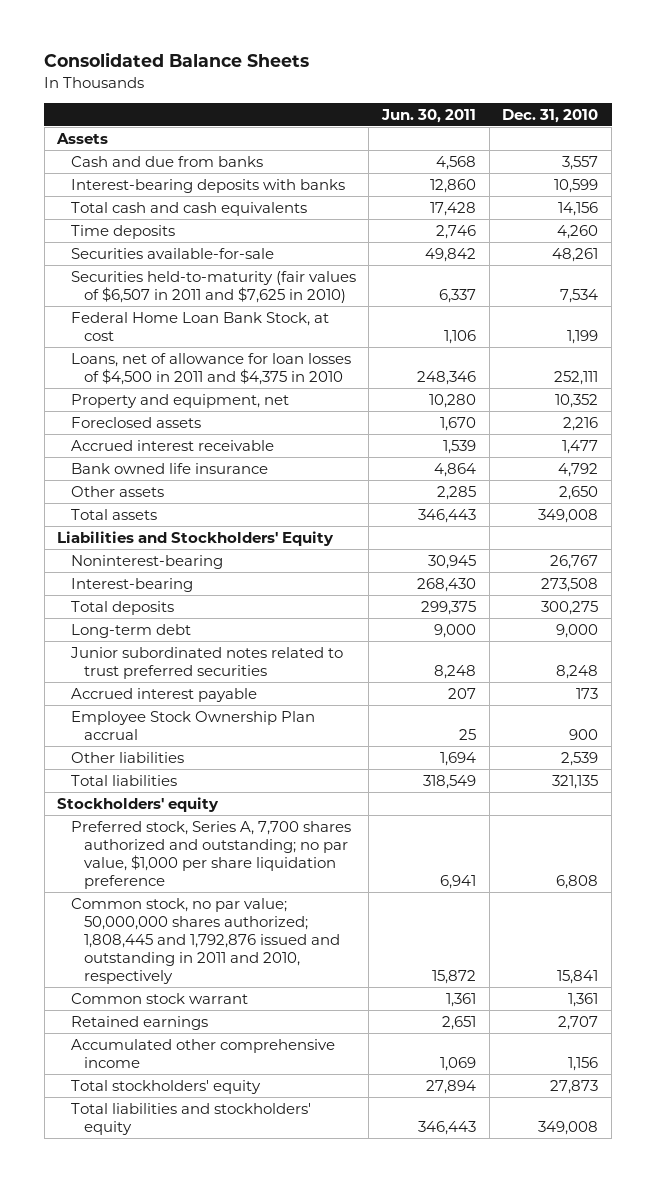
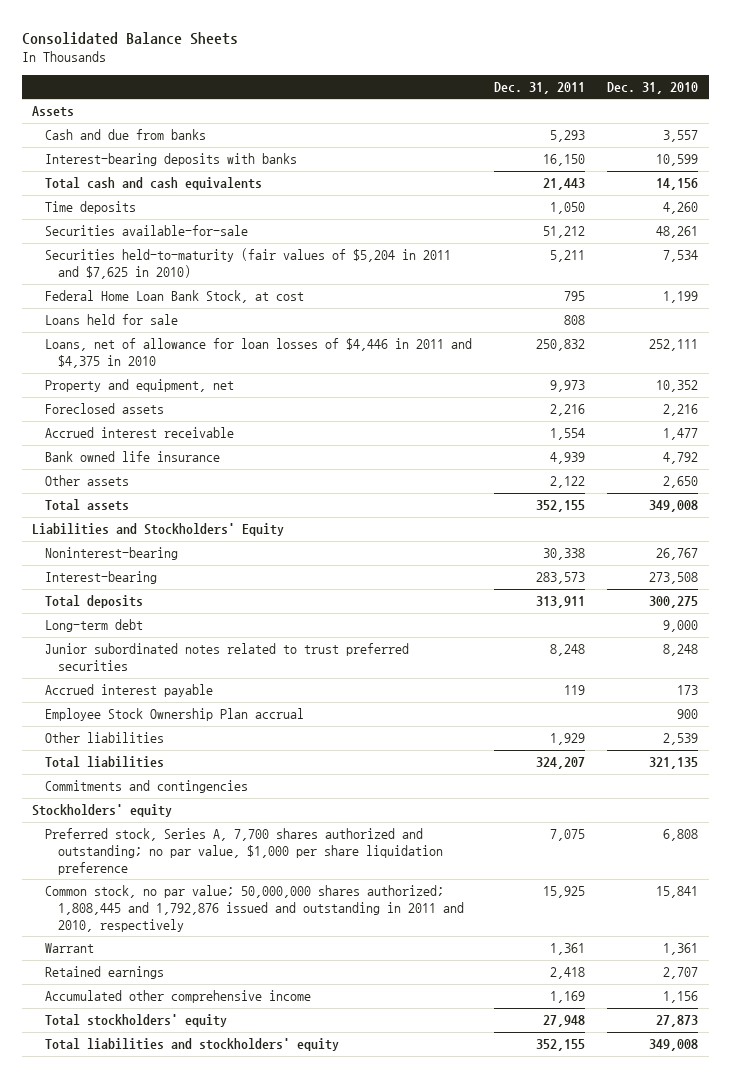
- | Jun. 30, 2011 | Dec. 31, 2010
+ | Dec. 31, 2011 | Dec. 31, 2010
- Securities held-to-maturity (fair values of $6,507 in 2011 and $7,625 in 2010) | 6,337 | 7,534
+ Securities held-to-maturity (fair values of $5,204 in 2011 and $7,625 in 2010) | 5,211 | 7,534
- Loans, net of allowance for loan losses of $4,500 in 2011 and $4,375 in 2010 | 248,346 | 252,111
+ Loans held for sale | 808 |
+ Loans, net of allowance for loan losses of $4,446 in 2011 and $4,375 in 2010 | 250,832 | 252,111
+ Commitments and contingencies
- Common stock warrant | 1,361 | 1,361
+ Warrant | 1,361 | 1,361

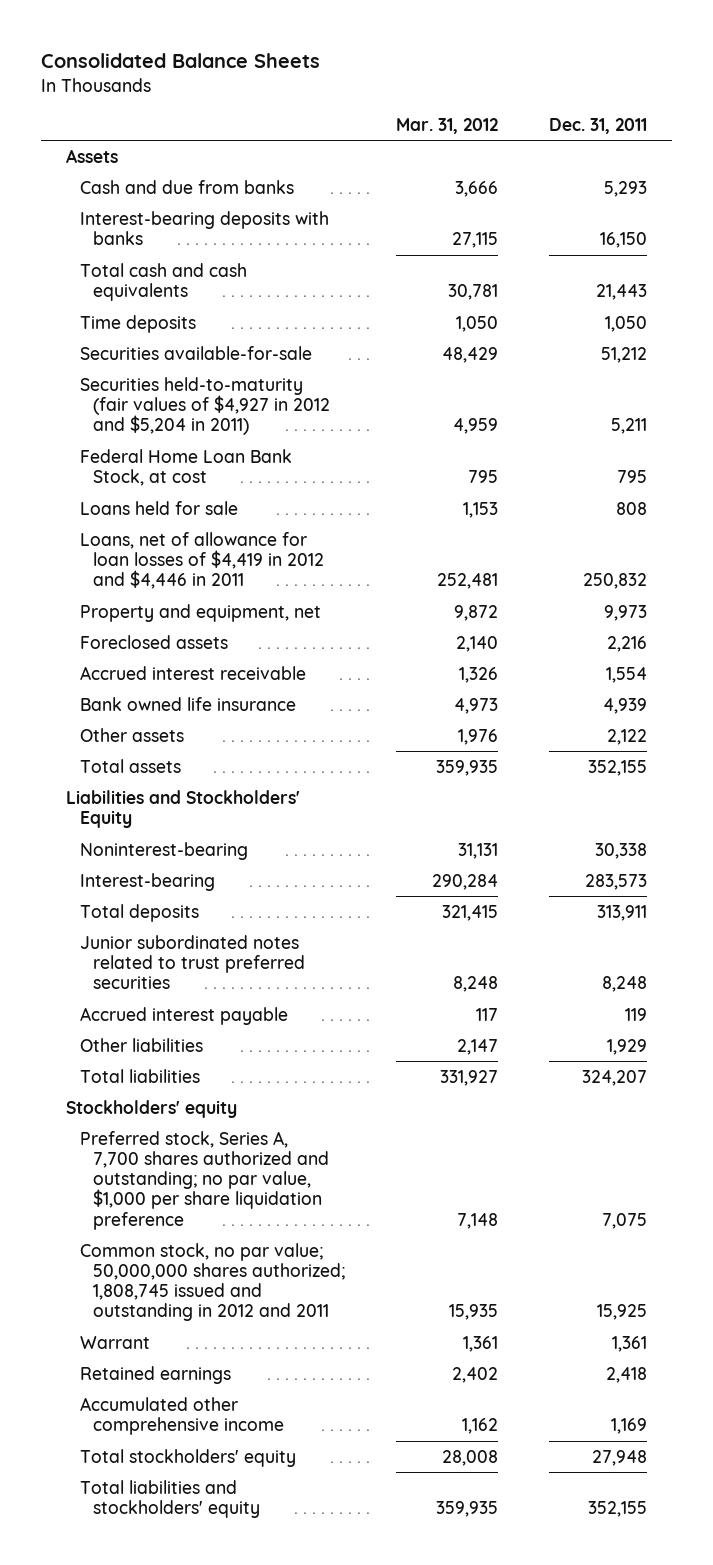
- | Dec. 31, 2011 | Dec. 31, 2010
+ | Mar. 31, 2012 | Dec. 31, 2011
- Securities held-to-maturity (fair values of $5,204 in 2011 and $7,625 in 2010) | 5,211 | 7,534
+ Securities held-to-maturity (fair values of $4,927 in 2012 and $5,204 in 2011) | 4,959 | 5,211
- Loans, net of allowance for loan losses of $4,446 in 2011 and $4,375 in 2010 | 250,832 | 252,111
+ Loans, net of allowance for loan losses of $4,419 in 2012 and $4,446 in 2011 | 252,481 | 250,832
- Long-term debt | | 9,000
- Employee Stock Ownership Plan accrual | | 900
- Commitments and contingencies
- Common stock, no par value; 50,000,000 shares authorized; 1,808,445 and 1,792,876 issued and outstanding in 2011 and 2010, respectively | 15,925 | 15,841
+ Common stock, no par value; 50,000,000 shares authorized; 1,808,745 issued and outstanding in 2012 and 2011 | 15,935 | 15,925

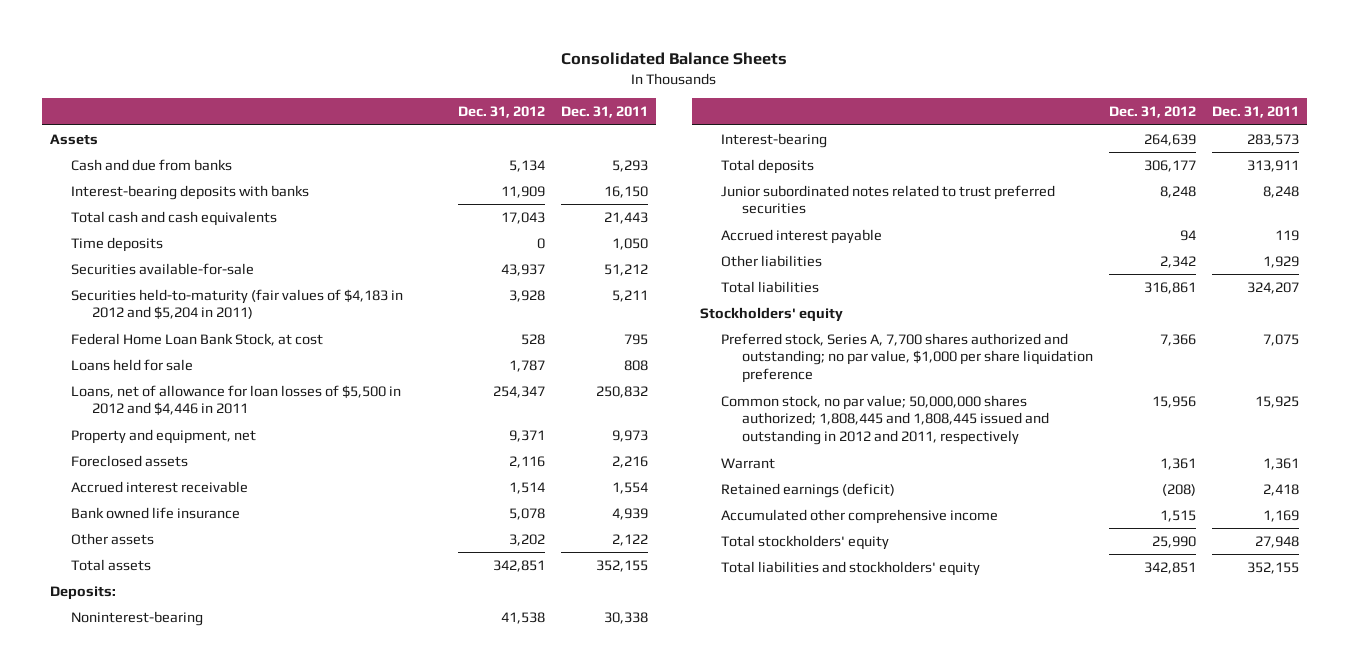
- | Mar. 31, 2012 | Dec. 31, 2011
+ | Dec. 31, 2012 | Dec. 31, 2011
- Securities held-to-maturity (fair values of $4,927 in 2012 and $5,204 in 2011) | 4,959 | 5,211
+ Securities held-to-maturity (fair values of $4,183 in 2012 and $5,204 in 2011) | 3,928 | 5,211
- Loans, net of allowance for loan losses of $4,419 in 2012 and $4,446 in 2011 | 252,481 | 250,832
+ Loans, net of allowance for loan losses of $5,500 in 2012 and $4,446 in 2011 | 254,347 | 250,832
- Liabilities and Stockholders' Equity
+ Deposits:
- Common stock, no par value; 50,000,000 shares authorized; 1,808,745 issued and outstanding in 2012 and 2011 | 15,935 | 15,925
+ Common stock, no par value; 50,000,000 shares authorized; 1,808,445 and 1,808,445 issued and outstanding in 2012 and 2011, respectively | 15,956 | 15,925
- Retained earnings | 2,402 | 2,418
+ Retained earnings (deficit) | (208) | 2,418

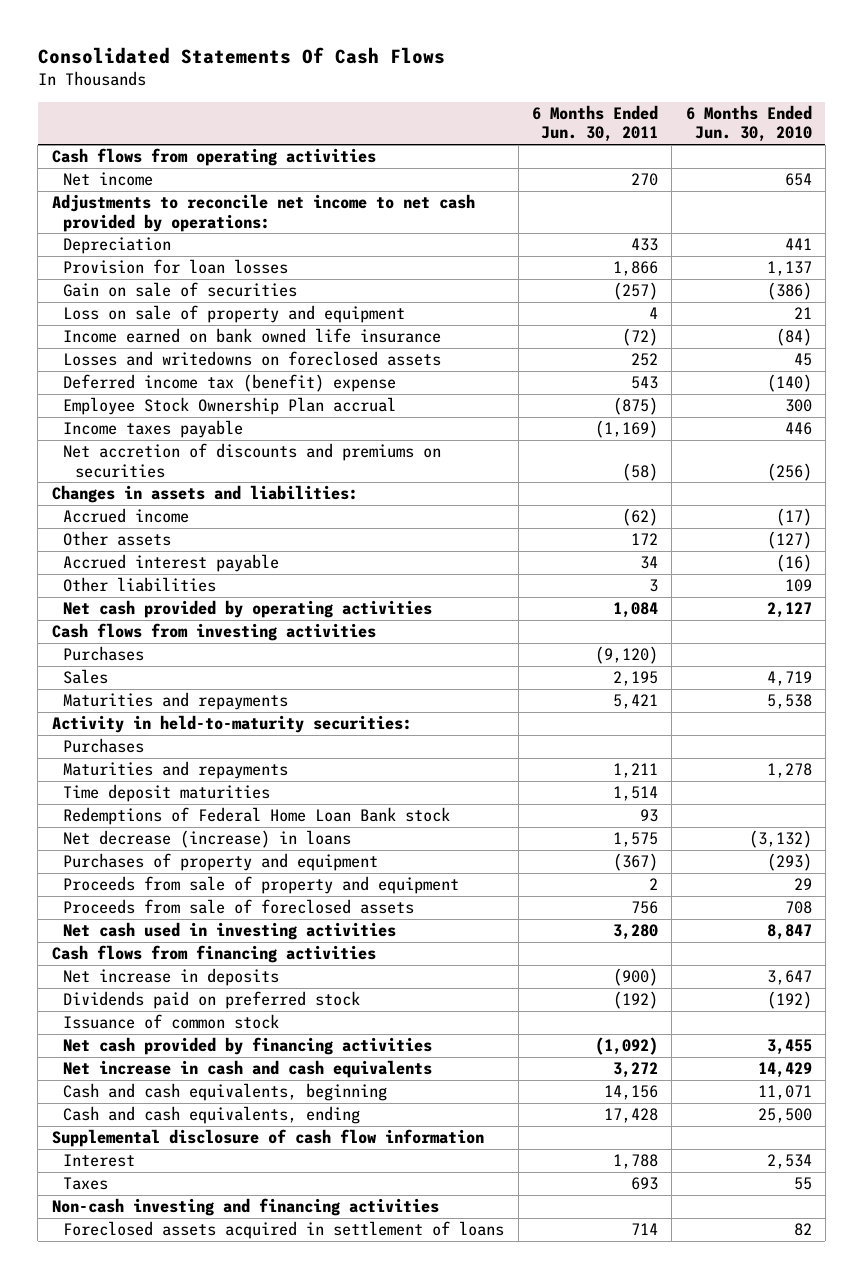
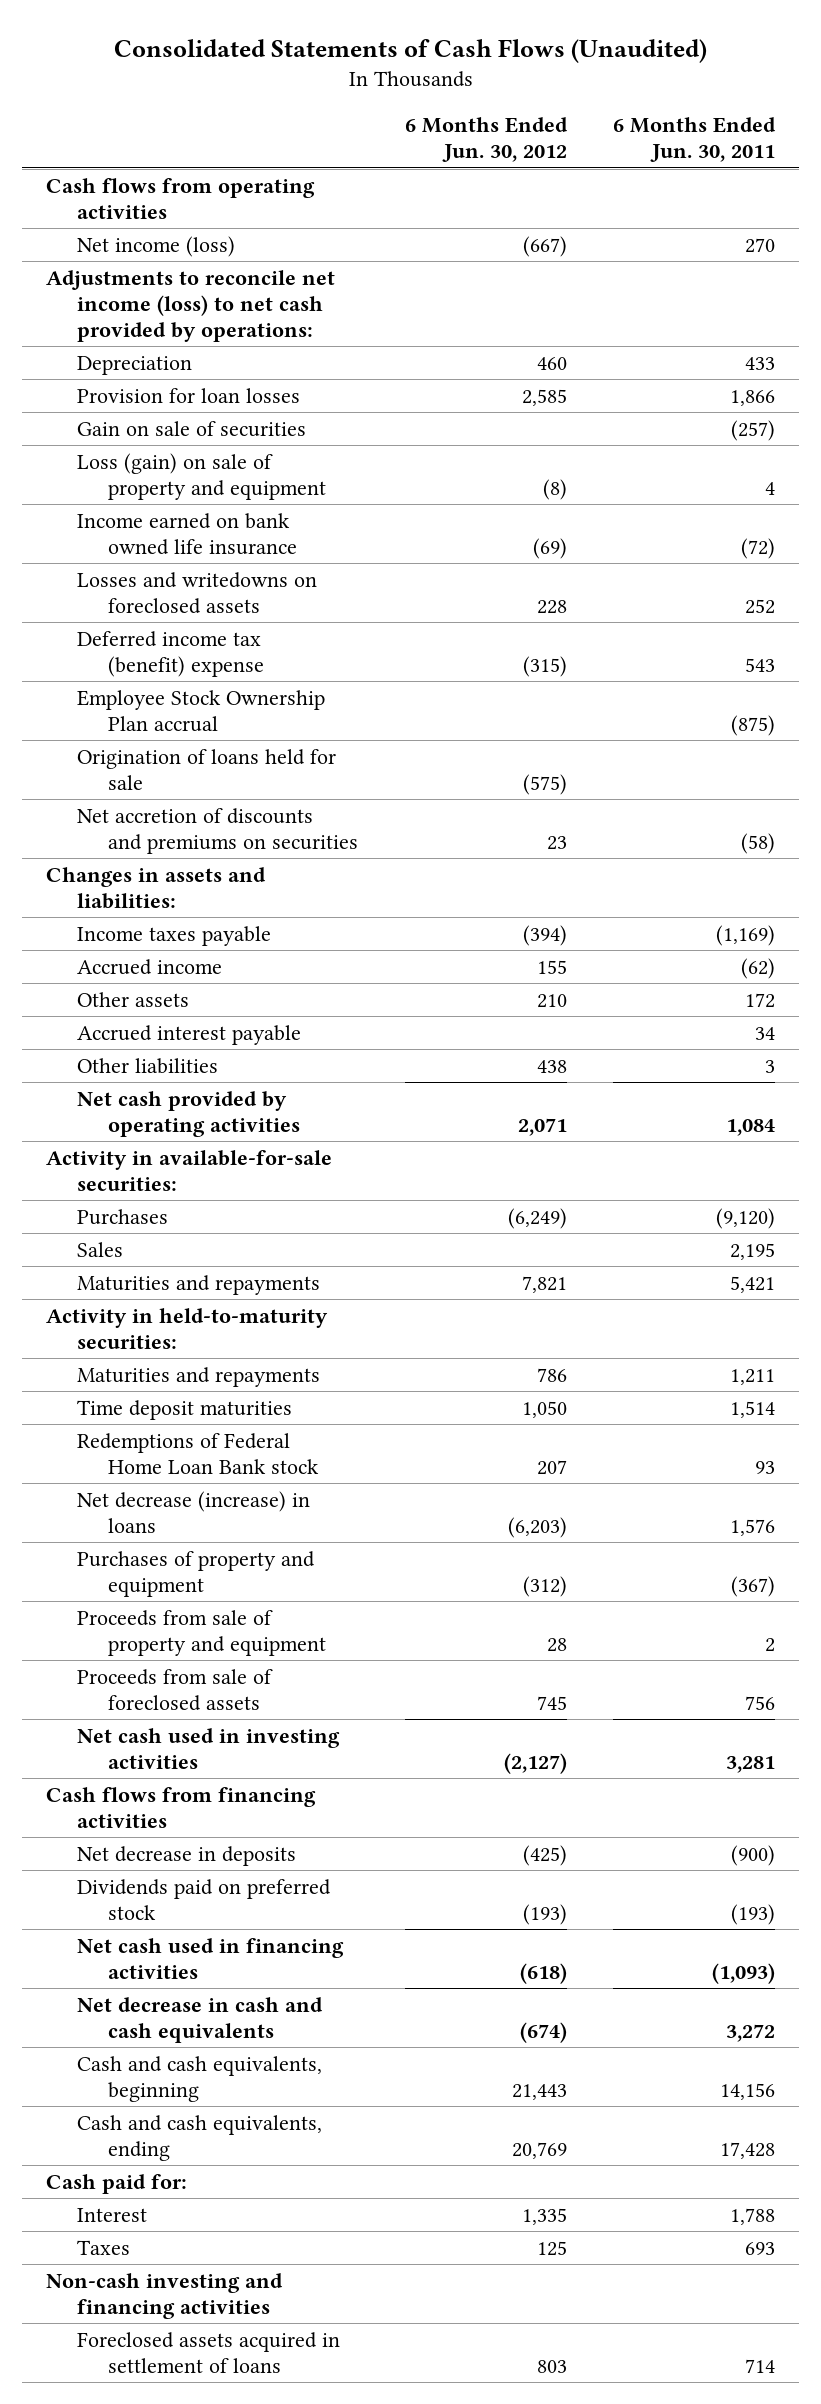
- Consolidated Statements Of Cash Flows
+ Consolidated Statements of Cash Flows (Unaudited)
- | 6 Months Ended Jun. 30, 2011 | 6 Months Ended Jun. 30, 2010
+ | 6 Months Ended Jun. 30, 2012 | 6 Months Ended Jun. 30, 2011
- Net income | 270 | 654
- Adjustments to reconcile net income to net cash provided by operations:
+ Net income (loss) | (667) | 270
+ Adjustments to reconcile net income (loss) to net cash provided by operations:
- Loss on sale of property and equipment | 4 | 21
+ Loss (gain) on sale of property and equipment | (8) | 4
+ Origination of loans held for sale | (575) |
moved down: Income taxes payable | (394) | (1,169)
- Cash flows from investing activities
+ Activity in available-for-sale securities:
- Purchases
- Net decrease (increase) in loans | 1,575 | (3,132)
+ Net decrease (increase) in loans | (6,203) | 1,576
- Net cash used in investing activities | 3,280 | 8,847
+ Net cash used in investing activities | (2,127) | 3,281
- Net increase in deposits | (900) | 3,647
- Dividends paid on preferred stock | (192) | (192)
- Issuance of common stock
- Net cash provided by financing activities | (1,092) | 3,455
- Net increase in cash and cash equivalents | 3,272 | 14,429
+ Net decrease in deposits | (425) | (900)
+ Dividends paid on preferred stock | (193) | (193)
+ Net cash used in financing activities | (618) | (1,093)
+ Net decrease in cash and cash equivalents | (674) | 3,272
- Supplemental disclosure of cash flow information
+ Cash paid for:

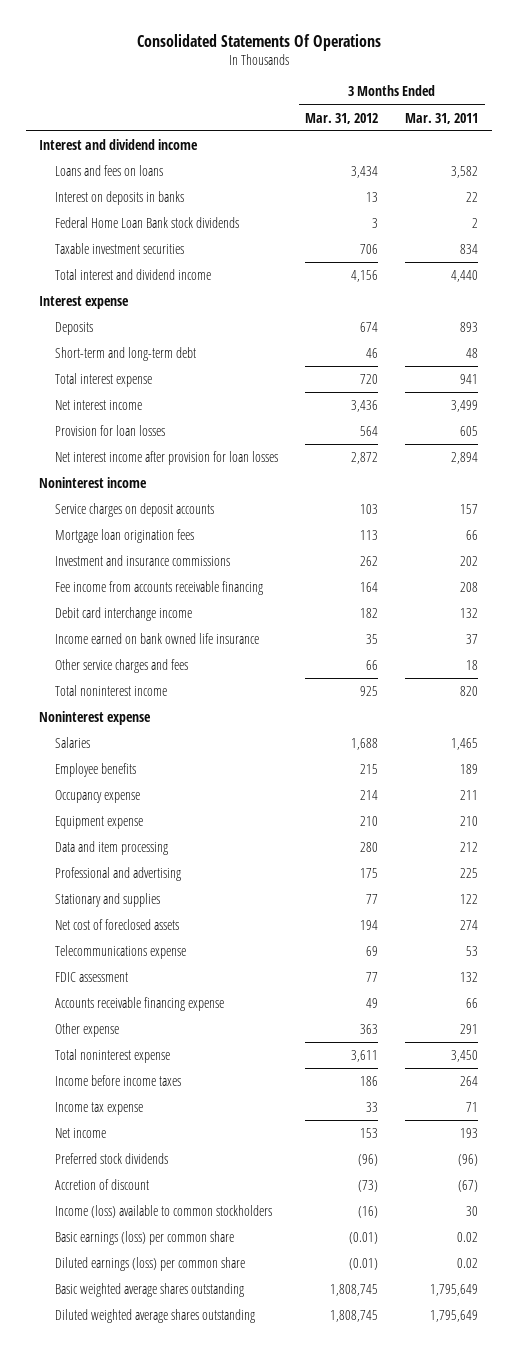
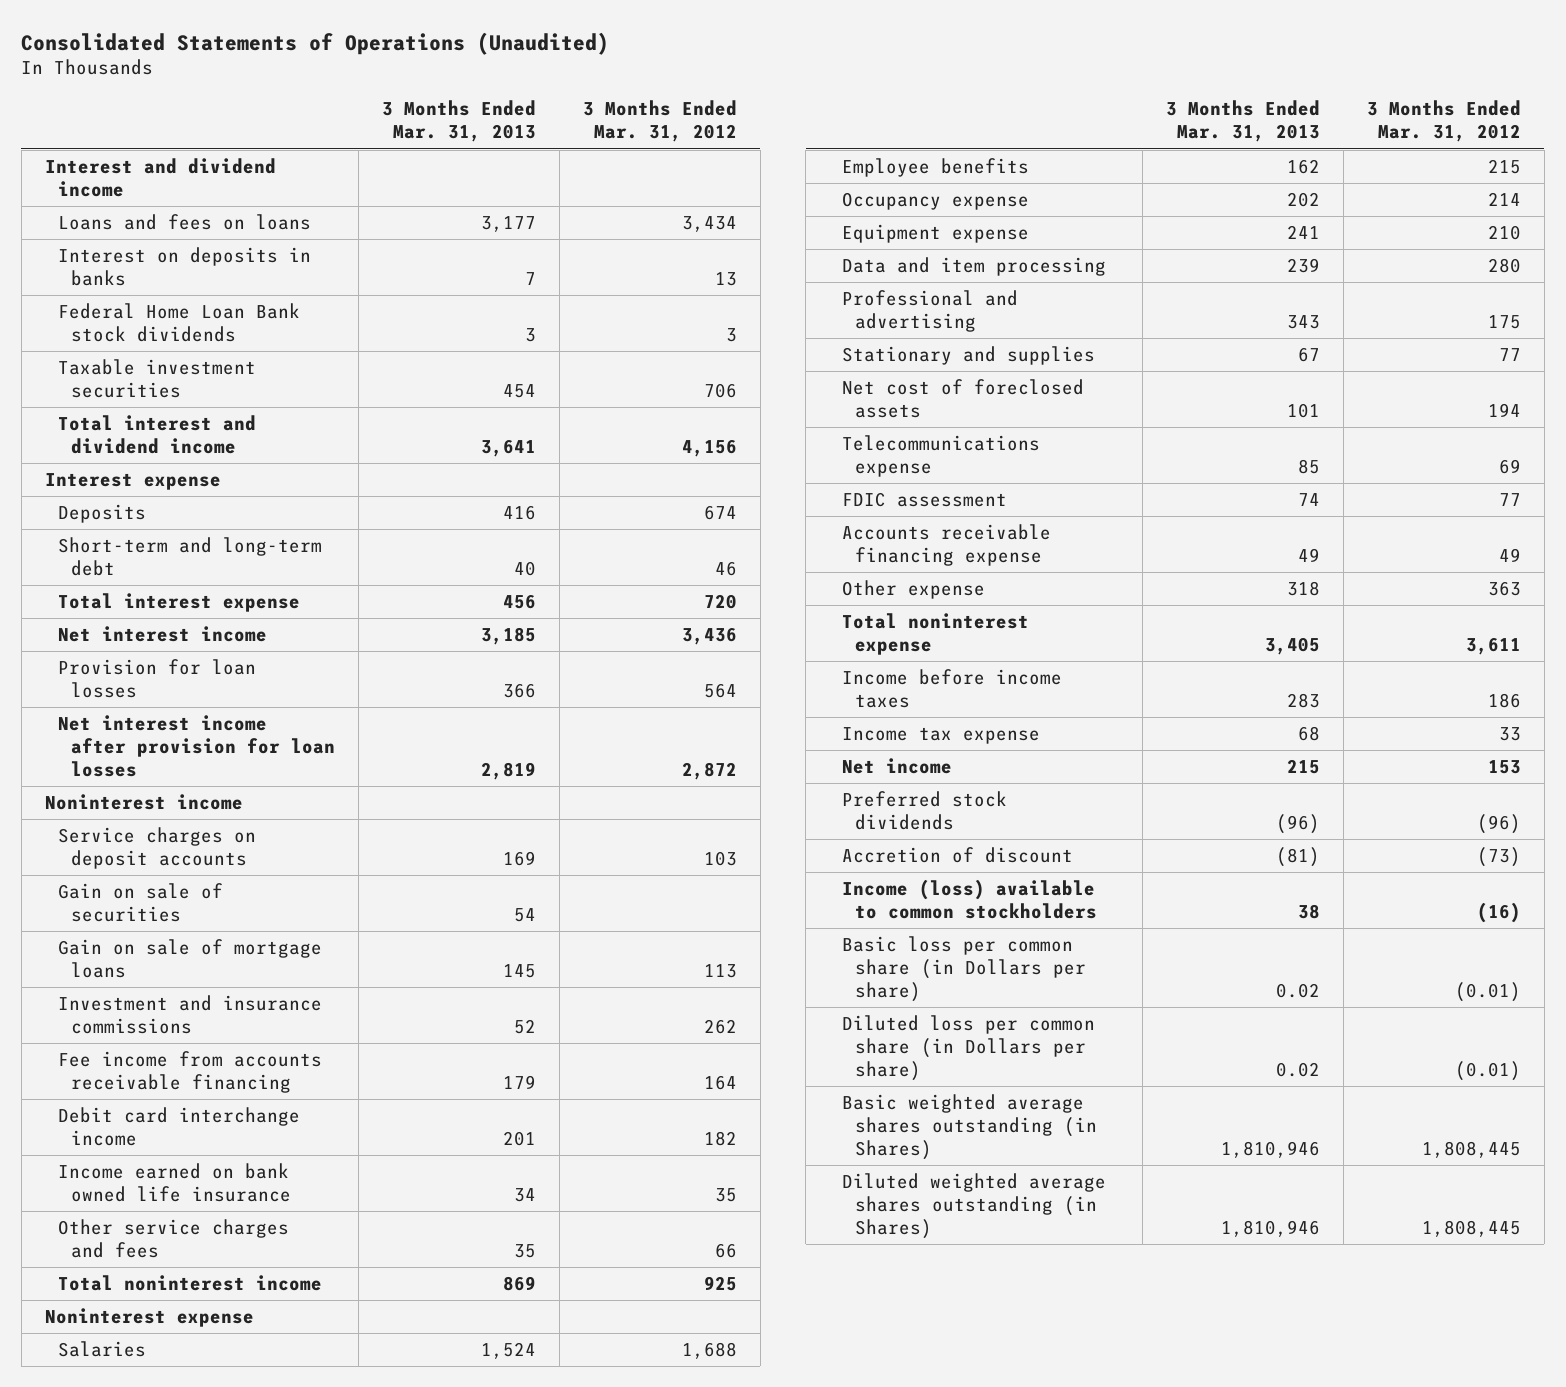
- Consolidated Statements Of Operations
+ Consolidated Statements of Operations (Unaudited)
- | 3 Months Ended Mar. 31, 2012 | 3 Months Ended Mar. 31, 2011
+ | 3 Months Ended Mar. 31, 2013 | 3 Months Ended Mar. 31, 2012
- Mortgage loan origination fees | 113 | 66
+ Gain on sale of securities | 54 |
+ Gain on sale of mortgage loans | 145 | 113
- Basic earnings (loss) per common share | (0.01) | 0.02
- Diluted earnings (loss) per common share | (0.01) | 0.02
- Basic weighted average shares outstanding | 1,808,745 | 1,795,649
- Diluted weighted average shares outstanding | 1,808,745 | 1,795,649
+ Basic loss per common share (in Dollars per share) | 0.02 | (0.01)
+ Diluted loss per common share (in Dollars per share) | 0.02 | (0.01)
+ Basic weighted average shares outstanding (in Shares) | 1,810,946 | 1,808,445
+ Diluted weighted average shares outstanding (in Shares) | 1,810,946 | 1,808,445

